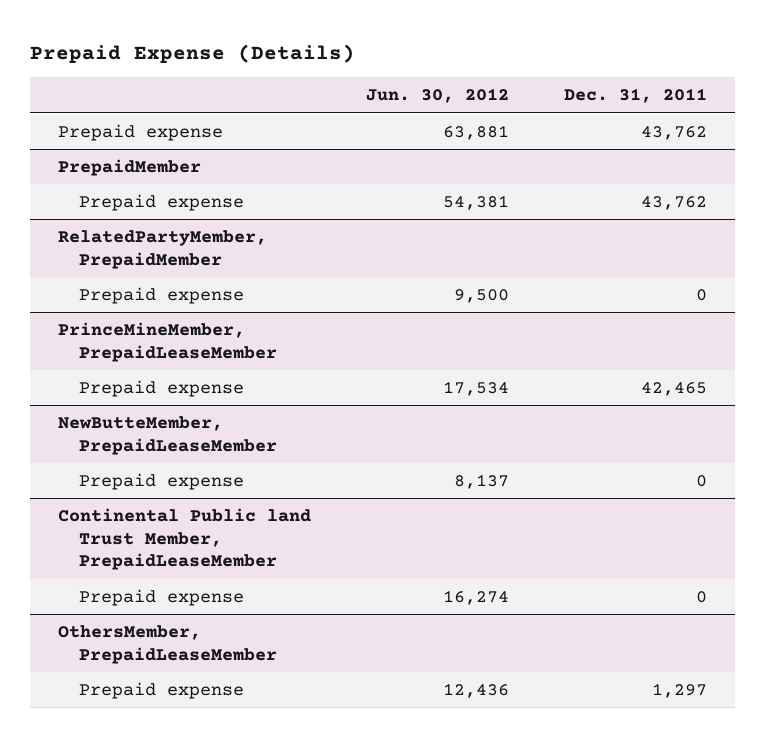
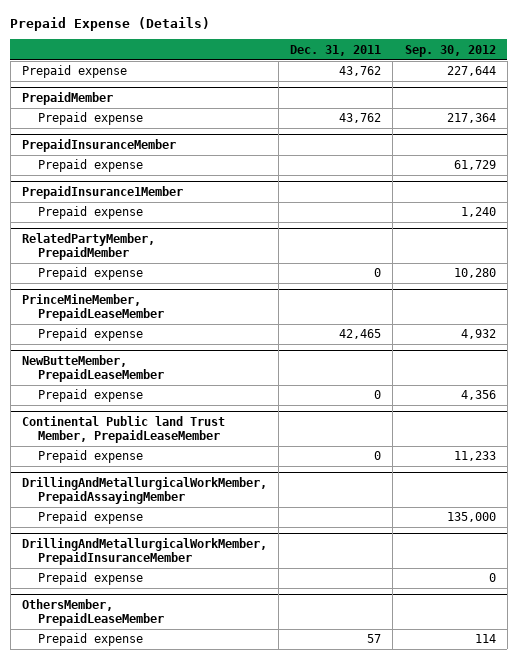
- | Jun. 30, 2012 | Dec. 31, 2011
+ | Dec. 31, 2011 | Sep. 30, 2012
+ PrepaidInsuranceMember
+ Prepaid expense | | 61,729
+ PrepaidInsurance1Member
+ Prepaid expense | | 1,240
+ DrillingAndMetallurgicalWorkMember, PrepaidAssayingMember
+ Prepaid expense | | 135,000
+ DrillingAndMetallurgicalWorkMember, PrepaidInsuranceMember
+ Prepaid expense | | 0
@ OthersMember, PrepaidLeaseMember
- Prepaid expense | 12,436 | 1,297
+ Prepaid expense | 57 | 114

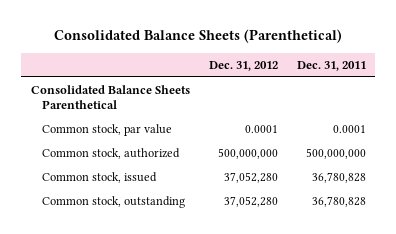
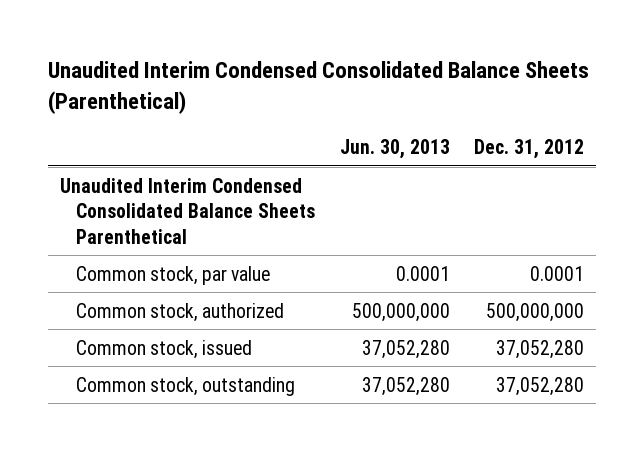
- Consolidated Balance Sheets (Parenthetical)
+ Unaudited Interim Condensed Consolidated Balance Sheets (Parenthetical)
- | Dec. 31, 2012 | Dec. 31, 2011
+ | Jun. 30, 2013 | Dec. 31, 2012
- Consolidated Balance Sheets Parenthetical
+ Unaudited Interim Condensed Consolidated Balance Sheets Parenthetical

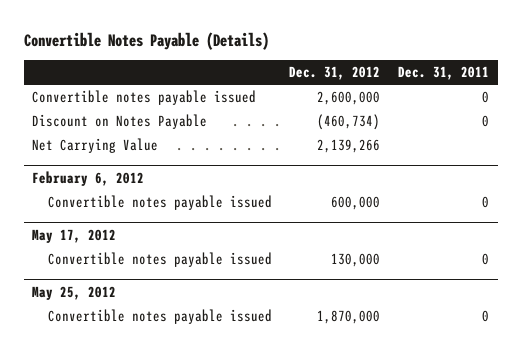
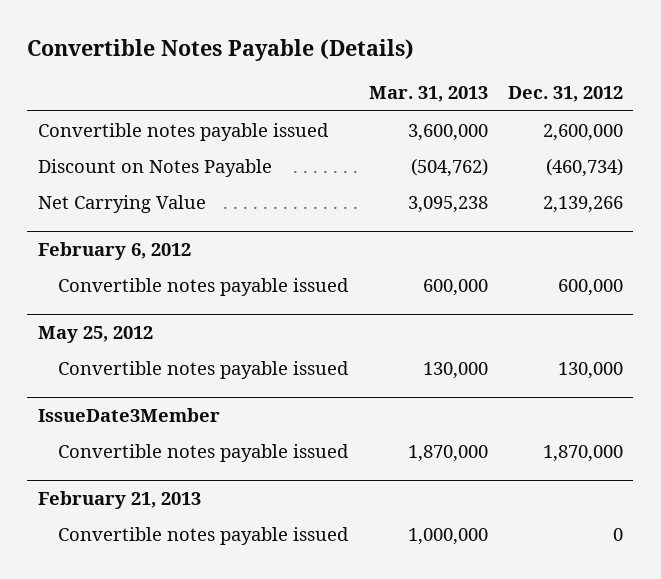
- | Dec. 31, 2012 | Dec. 31, 2011
+ | Mar. 31, 2013 | Dec. 31, 2012
- May 17, 2012
- Convertible notes payable issued | 130,000 | 0
@ May 25, 2012
+ Convertible notes payable issued | 130,000 | 130,000
+ IssueDate3Member
+ February 21, 2013
+ Convertible notes payable issued | 1,000,000 | 0

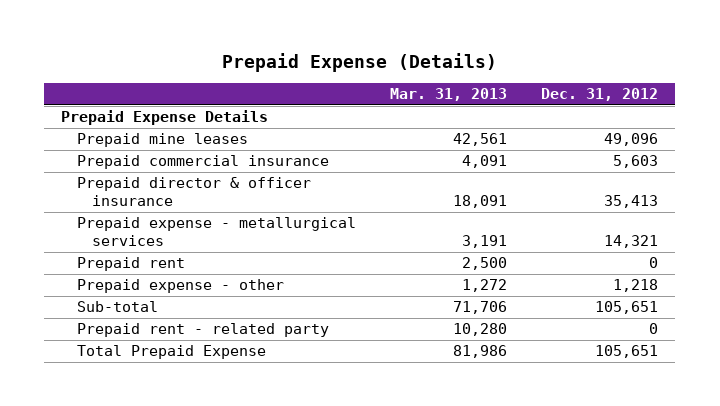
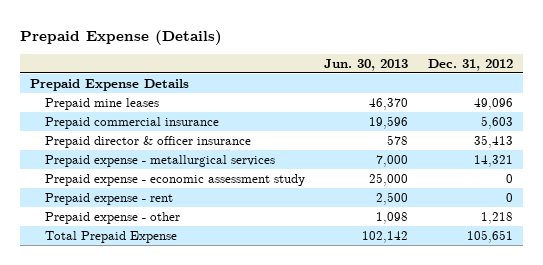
- | Mar. 31, 2013 | Dec. 31, 2012
+ | Jun. 30, 2013 | Dec. 31, 2012
- Prepaid rent | 2,500 | 0
+ Prepaid expense - economic assessment study | 25,000 | 0
+ Prepaid expense - rent | 2,500 | 0
- Sub-total | 71,706 | 105,651
- Prepaid rent - related party | 10,280 | 0

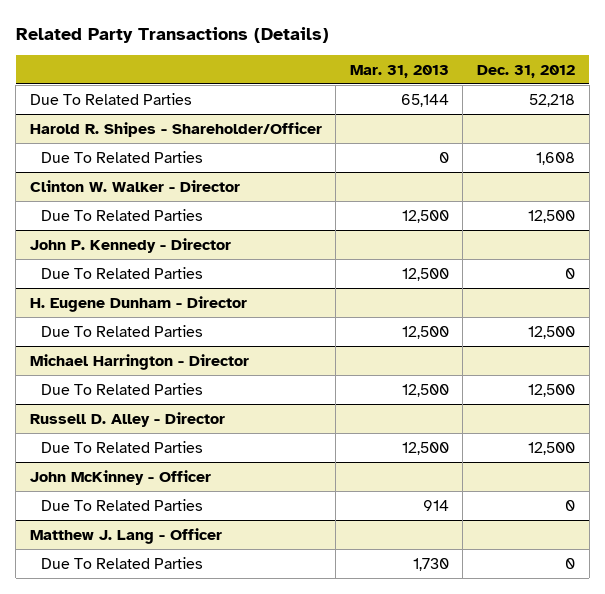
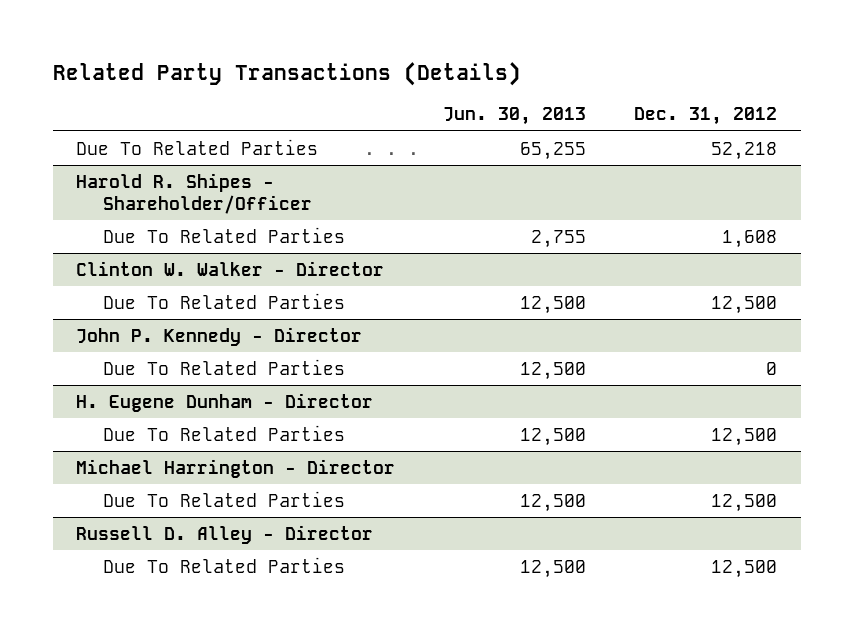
- | Mar. 31, 2013 | Dec. 31, 2012
+ | Jun. 30, 2013 | Dec. 31, 2012
- John McKinney - Officer
- Due To Related Parties | 914 | 0
- Matthew J. Lang - Officer
- Due To Related Parties | 1,730 | 0

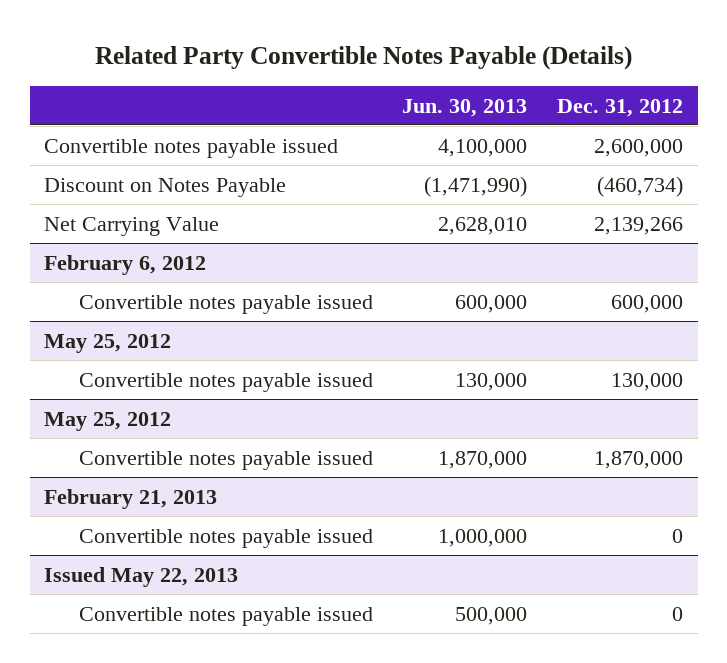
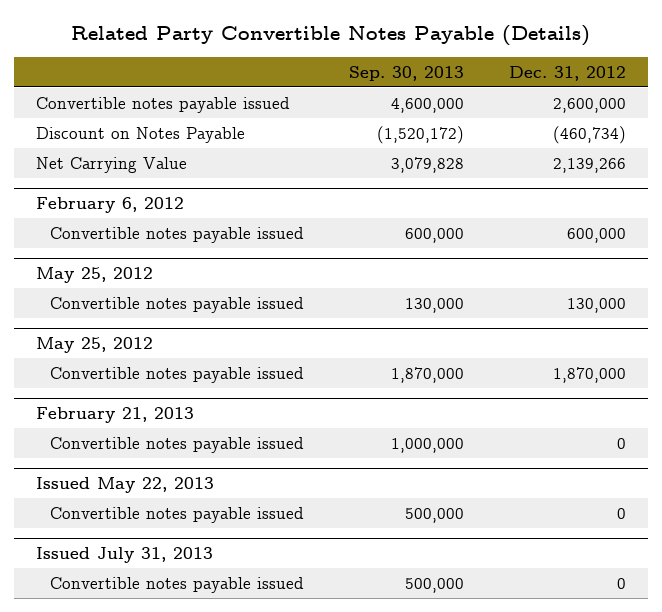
- | Jun. 30, 2013 | Dec. 31, 2012
+ | Sep. 30, 2013 | Dec. 31, 2012
+ Issued July 31, 2013
+ Convertible notes payable issued | 500,000 | 0

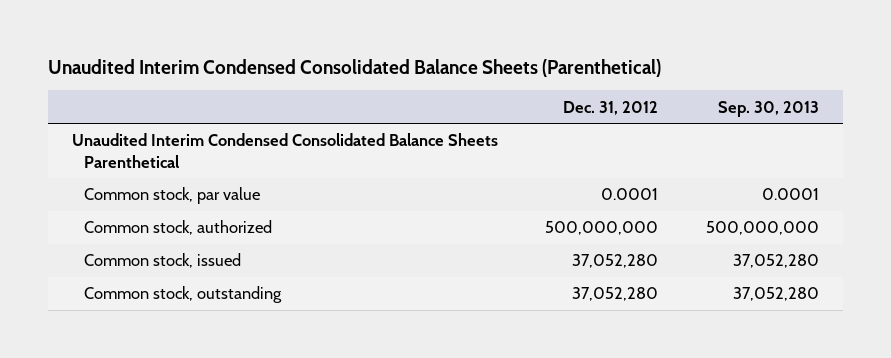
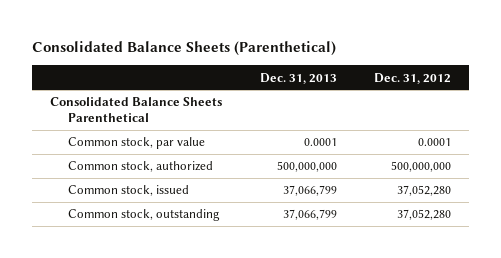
- Unaudited Interim Condensed Consolidated Balance Sheets (Parenthetical)
+ Consolidated Balance Sheets (Parenthetical)
- | Dec. 31, 2012 | Sep. 30, 2013
+ | Dec. 31, 2013 | Dec. 31, 2012
- Unaudited Interim Condensed Consolidated Balance Sheets Parenthetical
+ Consolidated Balance Sheets Parenthetical

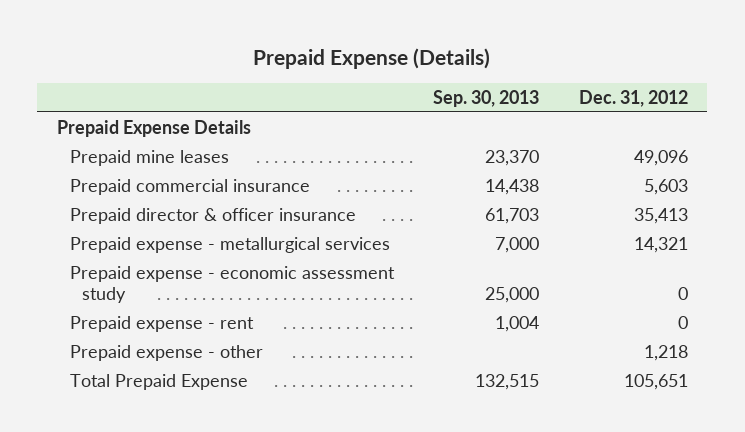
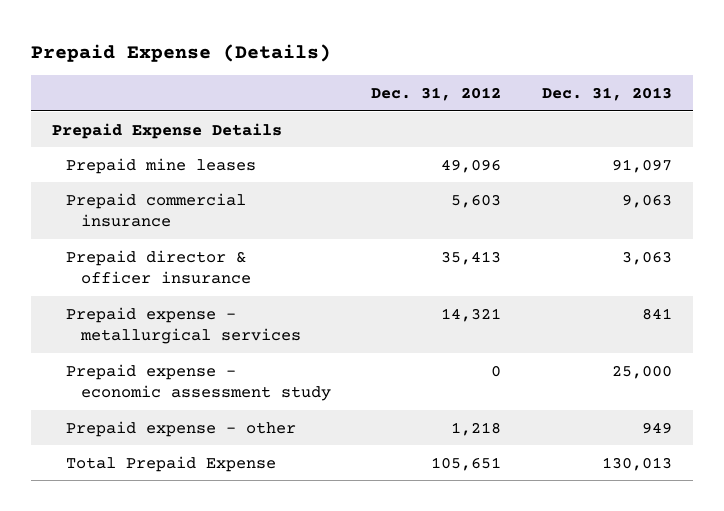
- | Sep. 30, 2013 | Dec. 31, 2012
+ | Dec. 31, 2012 | Dec. 31, 2013
- Prepaid expense - rent | 1,004 | 0

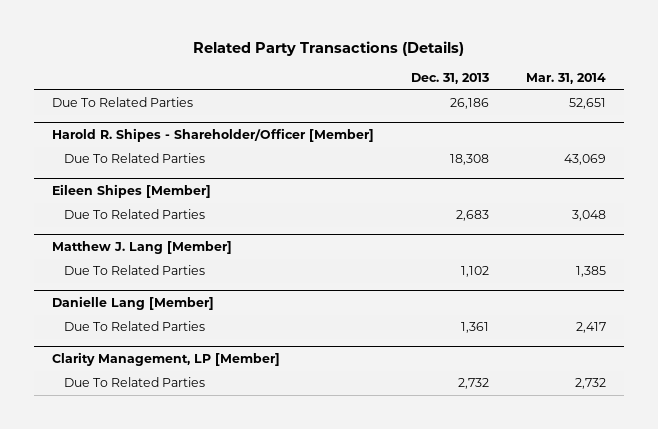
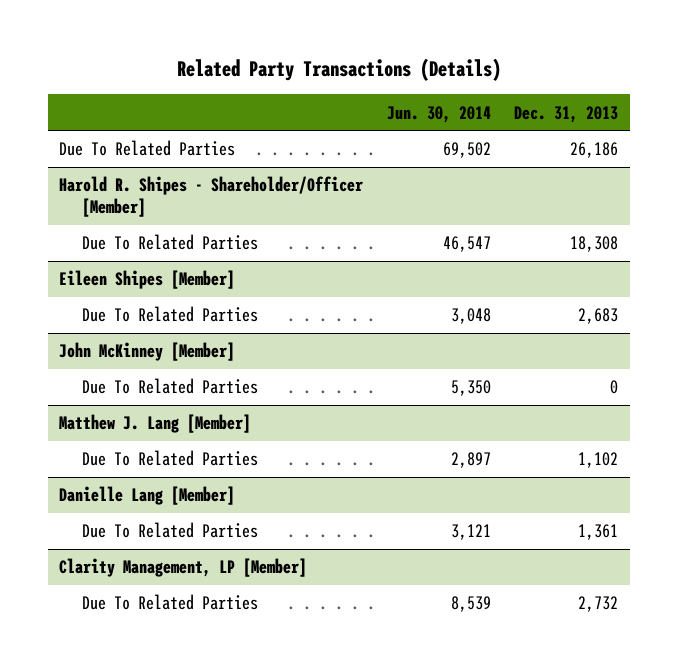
- | Dec. 31, 2013 | Mar. 31, 2014
+ | Jun. 30, 2014 | Dec. 31, 2013
+ John McKinney [Member]
+ Due To Related Parties | 5,350 | 0

